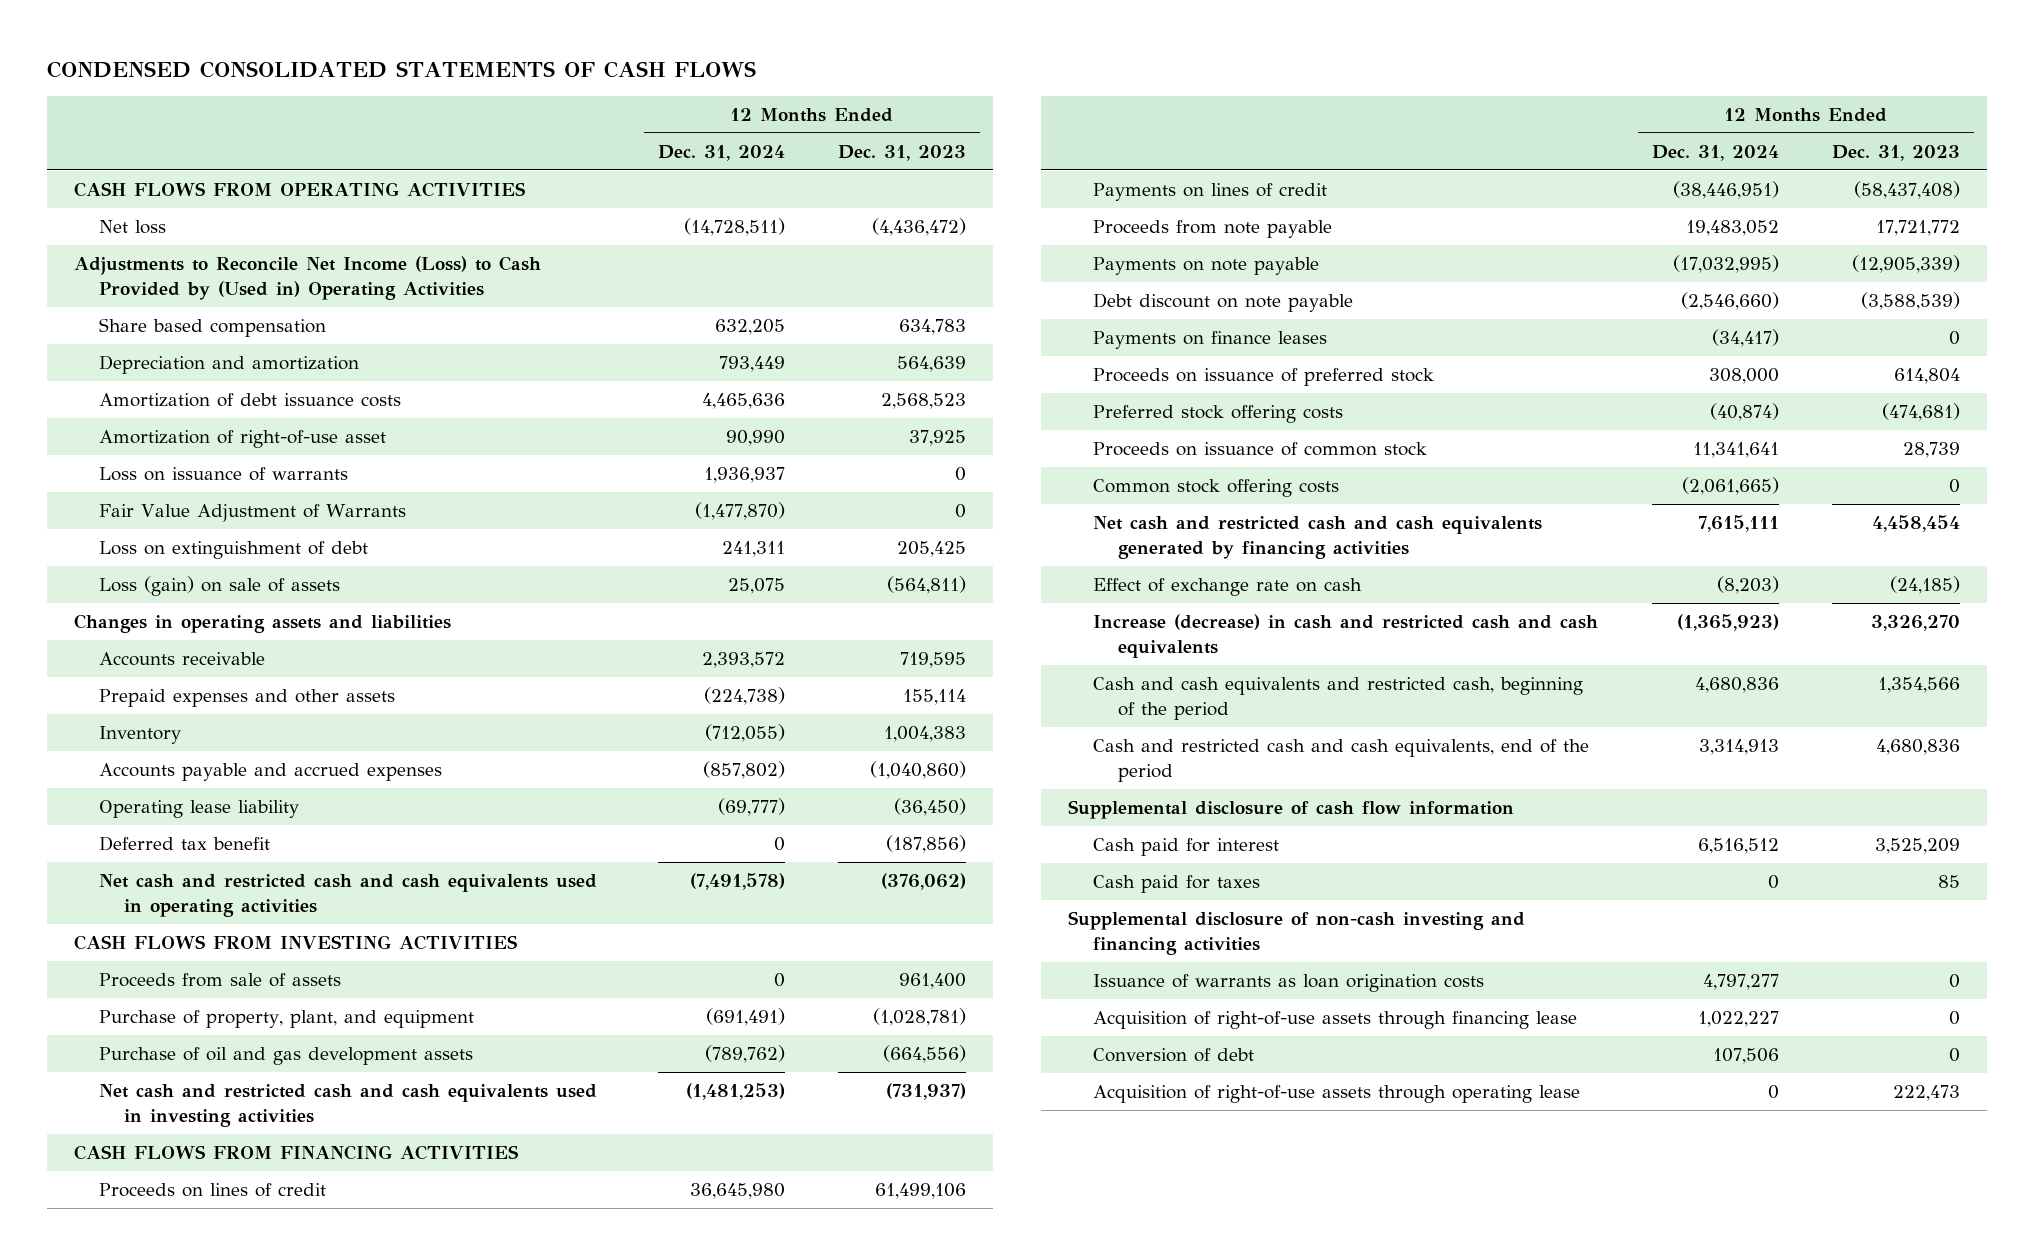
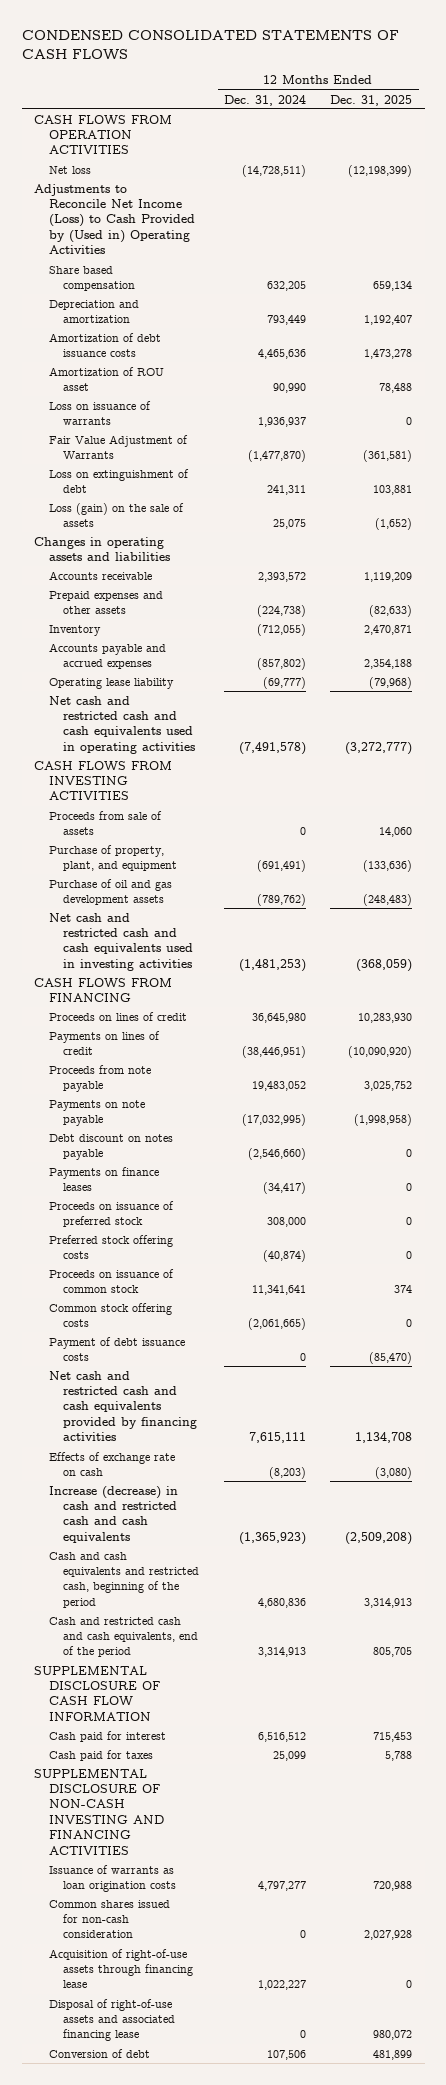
- | 12 Months Ended Dec. 31, 2024 | 12 Months Ended Dec. 31, 2023
+ | 12 Months Ended Dec. 31, 2024 | 12 Months Ended Dec. 31, 2025
- CASH FLOWS FROM OPERATING ACTIVITIES
+ CASH FLOWS FROM OPERATION ACTIVITIES
- Amortization of right-of-use asset | 90,990 | 37,925
+ Amortization of ROU asset | 90,990 | 78,488
- Loss (gain) on sale of assets | 25,075 | (564,811)
+ Loss (gain) on the sale of assets | 25,075 | (1,652)
- Deferred tax benefit | 0 | (187,856)
- CASH FLOWS FROM FINANCING ACTIVITIES
+ CASH FLOWS FROM FINANCING
- Debt discount on note payable | (2,546,660) | (3,588,539)
+ Debt discount on notes payable | (2,546,660) | 0
- Net cash and restricted cash and cash equivalents generated by financing activities | 7,615,111 | 4,458,454
- Effect of exchange rate on cash | (8,203) | (24,185)
+ Payment of debt issuance costs | 0 | (85,470)
+ Net cash and restricted cash and cash equivalents provided by financing activities | 7,615,111 | 1,134,708
+ Effects of exchange rate on cash | (8,203) | (3,080)
- Supplemental disclosure of cash flow information
+ SUPPLEMENTAL DISCLOSURE OF CASH FLOW INFORMATION
- Cash paid for taxes | 0 | 85
- Supplemental disclosure of non-cash investing and financing activities
+ Cash paid for taxes | 25,099 | 5,788
+ SUPPLEMENTAL DISCLOSURE OF NON-CASH INVESTING AND FINANCING ACTIVITIES
+ Common shares issued for non-cash consideration | 0 | 2,027,928
+ Disposal of right-of-use assets and associated financing lease | 0 | 980,072
- Acquisition of right-of-use assets through operating lease | 0 | 222,473

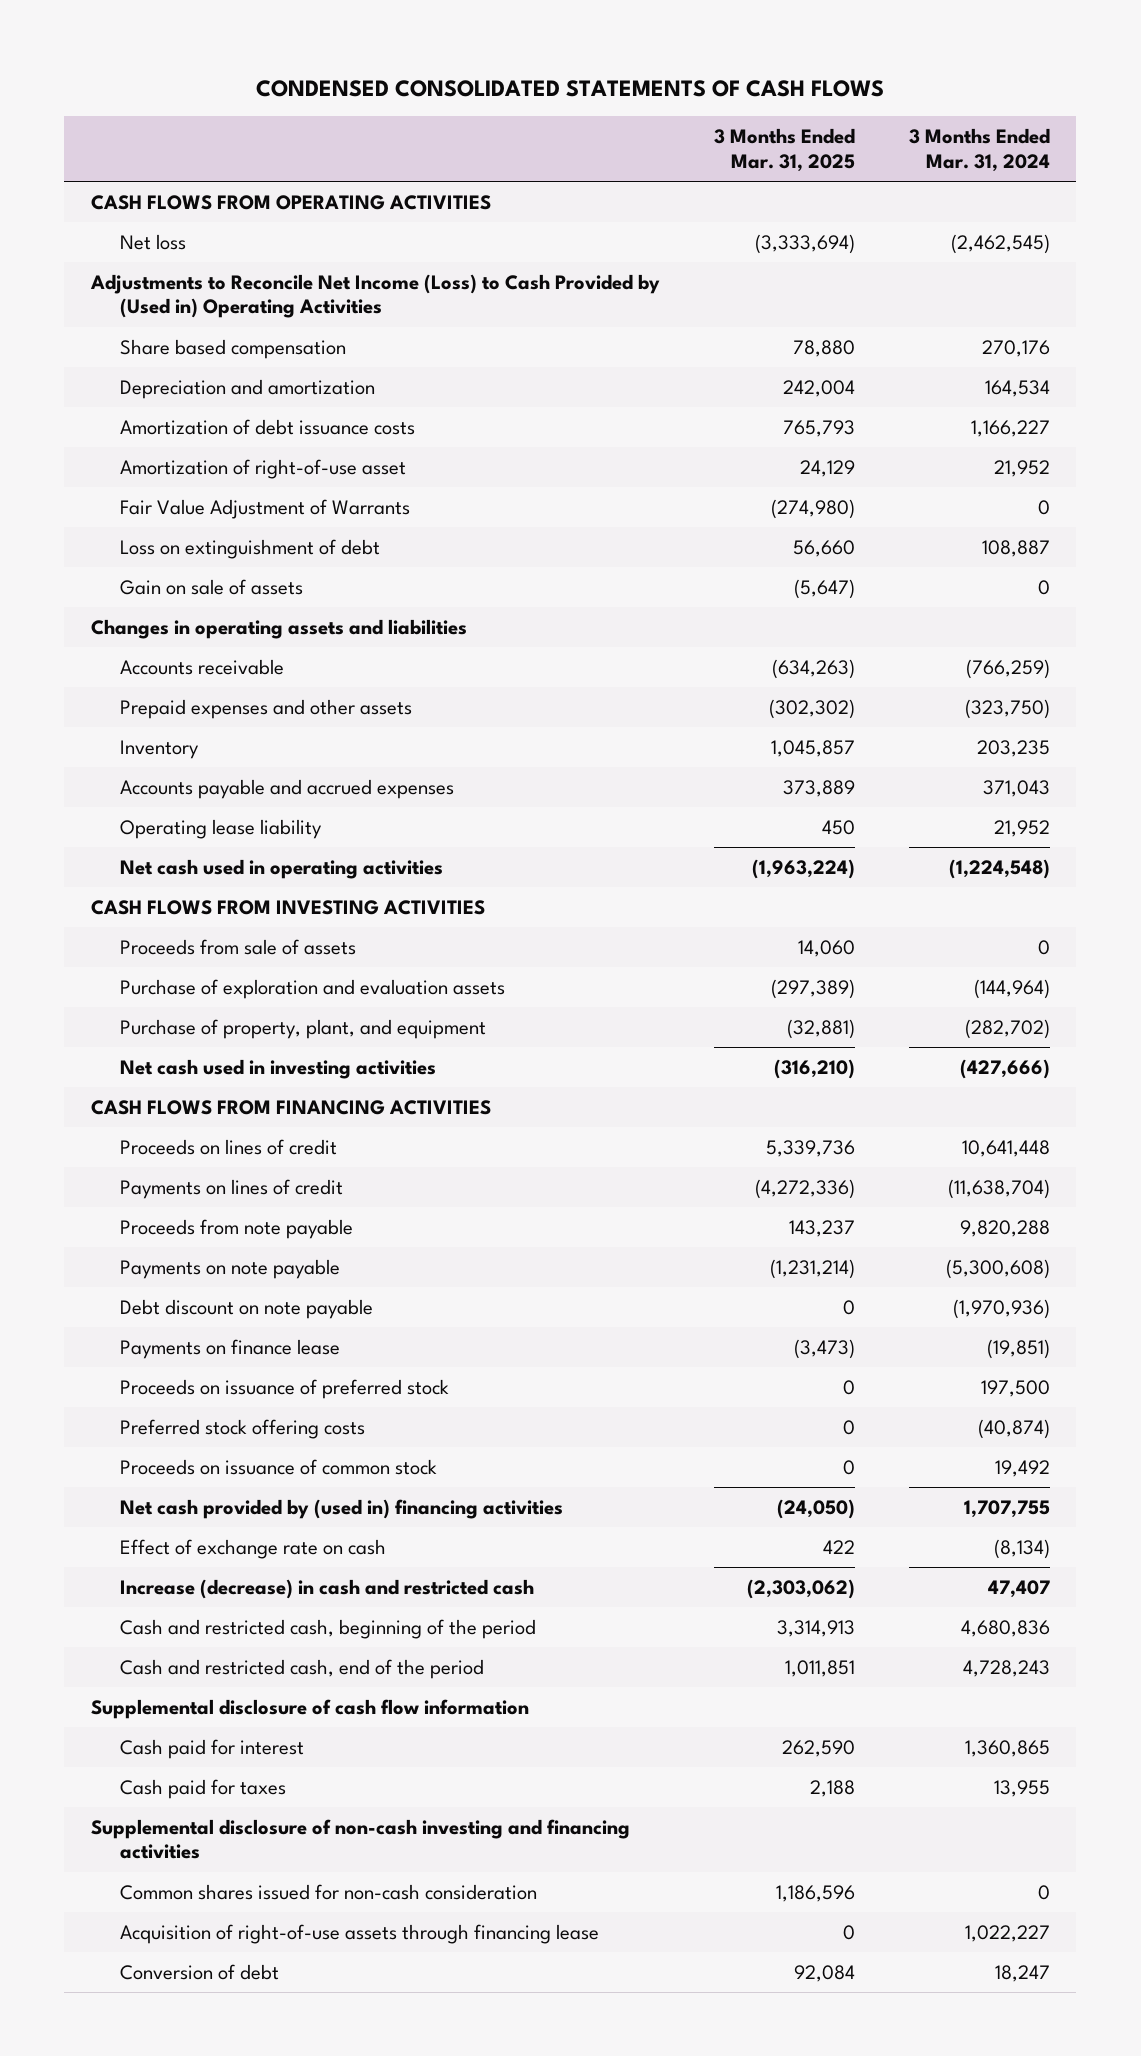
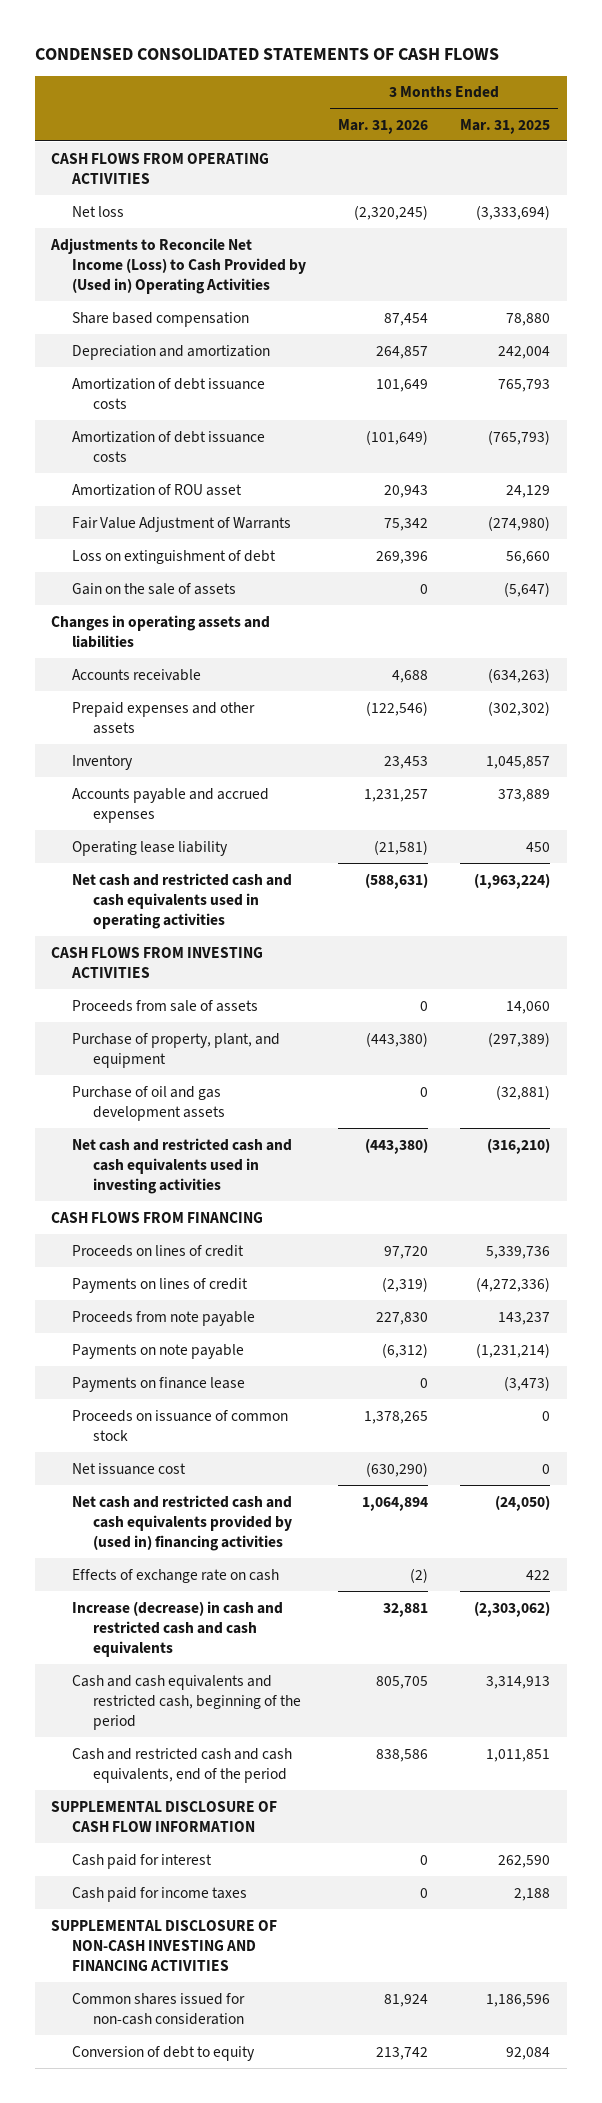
- | 3 Months Ended Mar. 31, 2025 | 3 Months Ended Mar. 31, 2024
+ | 3 Months Ended Mar. 31, 2026 | 3 Months Ended Mar. 31, 2025
- Amortization of right-of-use asset | 24,129 | 21,952
+ Amortization of debt issuance costs | (101,649) | (765,793)
+ Amortization of ROU asset | 20,943 | 24,129
- Gain on sale of assets | (5,647) | 0
+ Gain on the sale of assets | 0 | (5,647)
- Net cash used in operating activities | (1,963,224) | (1,224,548)
+ Net cash and restricted cash and cash equivalents used in operating activities | (588,631) | (1,963,224)
- Purchase of exploration and evaluation assets | (297,389) | (144,964)
- Purchase of property, plant, and equipment | (32,881) | (282,702)
- Net cash used in investing activities | (316,210) | (427,666)
- CASH FLOWS FROM FINANCING ACTIVITIES
+ Purchase of property, plant, and equipment | (443,380) | (297,389)
+ Purchase of oil and gas development assets | 0 | (32,881)
+ Net cash and restricted cash and cash equivalents used in investing activities | (443,380) | (316,210)
+ CASH FLOWS FROM FINANCING
- Debt discount on note payable | 0 | (1,970,936)
- Proceeds on issuance of preferred stock | 0 | 197,500
- Preferred stock offering costs | 0 | (40,874)
- Net cash provided by (used in) financing activities | (24,050) | 1,707,755
- Effect of exchange rate on cash | 422 | (8,134)
- Increase (decrease) in cash and restricted cash | (2,303,062) | 47,407
- Cash and restricted cash, beginning of the period | 3,314,913 | 4,680,836
- Cash and restricted cash, end of the period | 1,011,851 | 4,728,243
- Supplemental disclosure of cash flow information
+ Net issuance cost | (630,290) | 0
+ Net cash and restricted cash and cash equivalents provided by (used in) financing activities | 1,064,894 | (24,050)
+ Effects of exchange rate on cash | (2) | 422
+ Increase (decrease) in cash and restricted cash and cash equivalents | 32,881 | (2,303,062)
+ Cash and cash equivalents and restricted cash, beginning of the period | 805,705 | 3,314,913
+ Cash and restricted cash and cash equivalents, end of the period | 838,586 | 1,011,851
+ SUPPLEMENTAL DISCLOSURE OF CASH FLOW INFORMATION
- Cash paid for taxes | 2,188 | 13,955
- Supplemental disclosure of non-cash investing and financing activities
+ Cash paid for income taxes | 0 | 2,188
+ SUPPLEMENTAL DISCLOSURE OF NON-CASH INVESTING AND FINANCING ACTIVITIES
- Acquisition of right-of-use assets through financing lease | 0 | 1,022,227
- Conversion of debt | 92,084 | 18,247
+ Conversion of debt to equity | 213,742 | 92,084

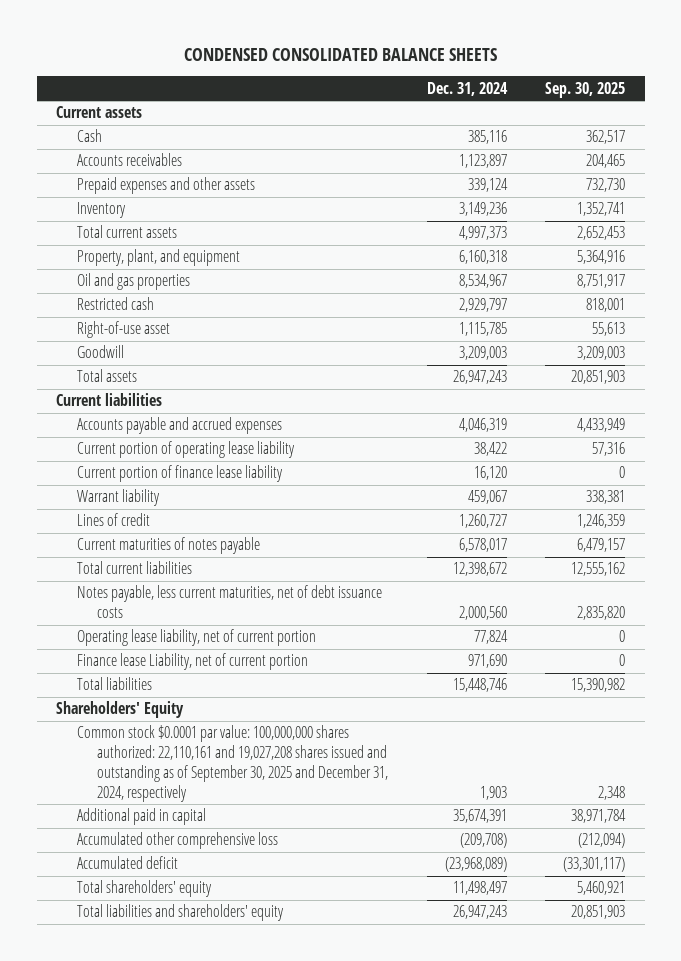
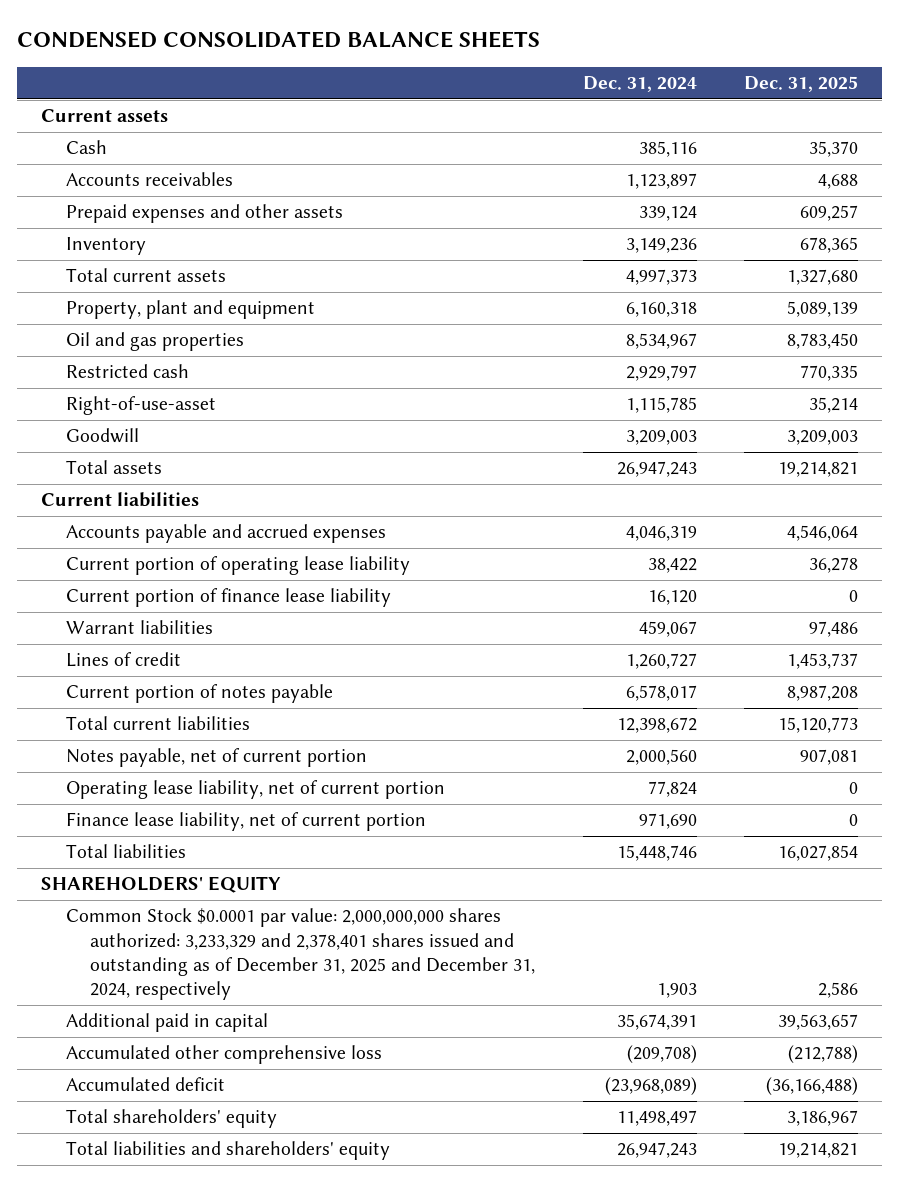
- | Dec. 31, 2024 | Sep. 30, 2025
+ | Dec. 31, 2024 | Dec. 31, 2025
- Property, plant, and equipment | 6,160,318 | 5,364,916
+ Property, plant and equipment | 6,160,318 | 5,089,139
- Right-of-use asset | 1,115,785 | 55,613
+ Right-of-use-asset | 1,115,785 | 35,214
- Warrant liability | 459,067 | 338,381
+ Warrant liabilities | 459,067 | 97,486
- Current maturities of notes payable | 6,578,017 | 6,479,157
+ Current portion of notes payable | 6,578,017 | 8,987,208
- Notes payable, less current maturities, net of debt issuance costs | 2,000,560 | 2,835,820
+ Notes payable, net of current portion | 2,000,560 | 907,081
- Finance lease Liability, net of current portion | 971,690 | 0
+ Finance lease liability, net of current portion | 971,690 | 0
- Shareholders' Equity
- Common stock $0.0001 par value: 100,000,000 shares authorized: 22,110,161 and 19,027,208 shares issued and outstanding as of September 30, 2025 and December 31, 2024, respectively | 1,903 | 2,348
+ SHAREHOLDERS' EQUITY
+ Common Stock $0.0001 par value: 2,000,000,000 shares authorized: 3,233,329 and 2,378,401 shares issued and outstanding as of December 31, 2025 and December 31, 2024, respectively | 1,903 | 2,586

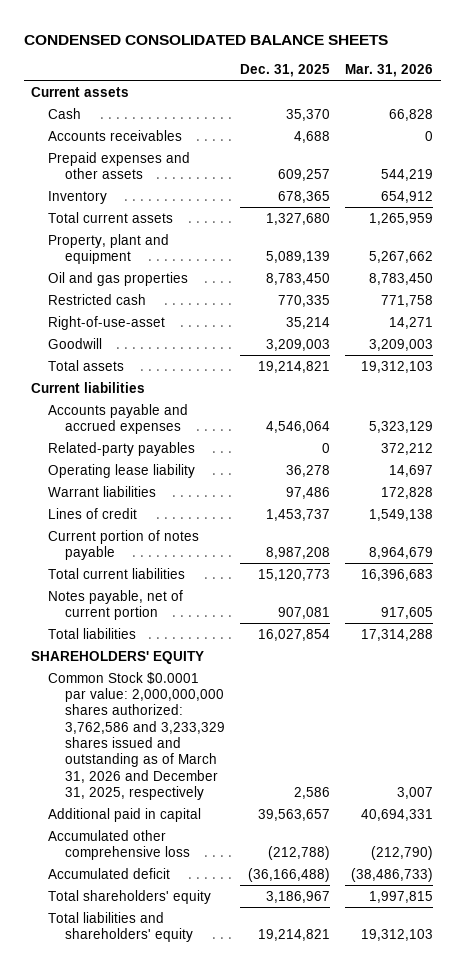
- | Dec. 31, 2024 | Dec. 31, 2025
+ | Dec. 31, 2025 | Mar. 31, 2026
- Current portion of operating lease liability | 38,422 | 36,278
- Current portion of finance lease liability | 16,120 | 0
+ Related-party payables | 0 | 372,212
+ Operating lease liability | 36,278 | 14,697
- Operating lease liability, net of current portion | 77,824 | 0
- Finance lease liability, net of current portion | 971,690 | 0
- Common Stock $0.0001 par value: 2,000,000,000 shares authorized: 3,233,329 and 2,378,401 shares issued and outstanding as of December 31, 2025 and December 31, 2024, respectively | 1,903 | 2,586
+ Common Stock $0.0001 par value: 2,000,000,000 shares authorized: 3,762,586 and 3,233,329 shares issued and outstanding as of March 31, 2026 and December 31, 2025, respectively | 2,586 | 3,007

